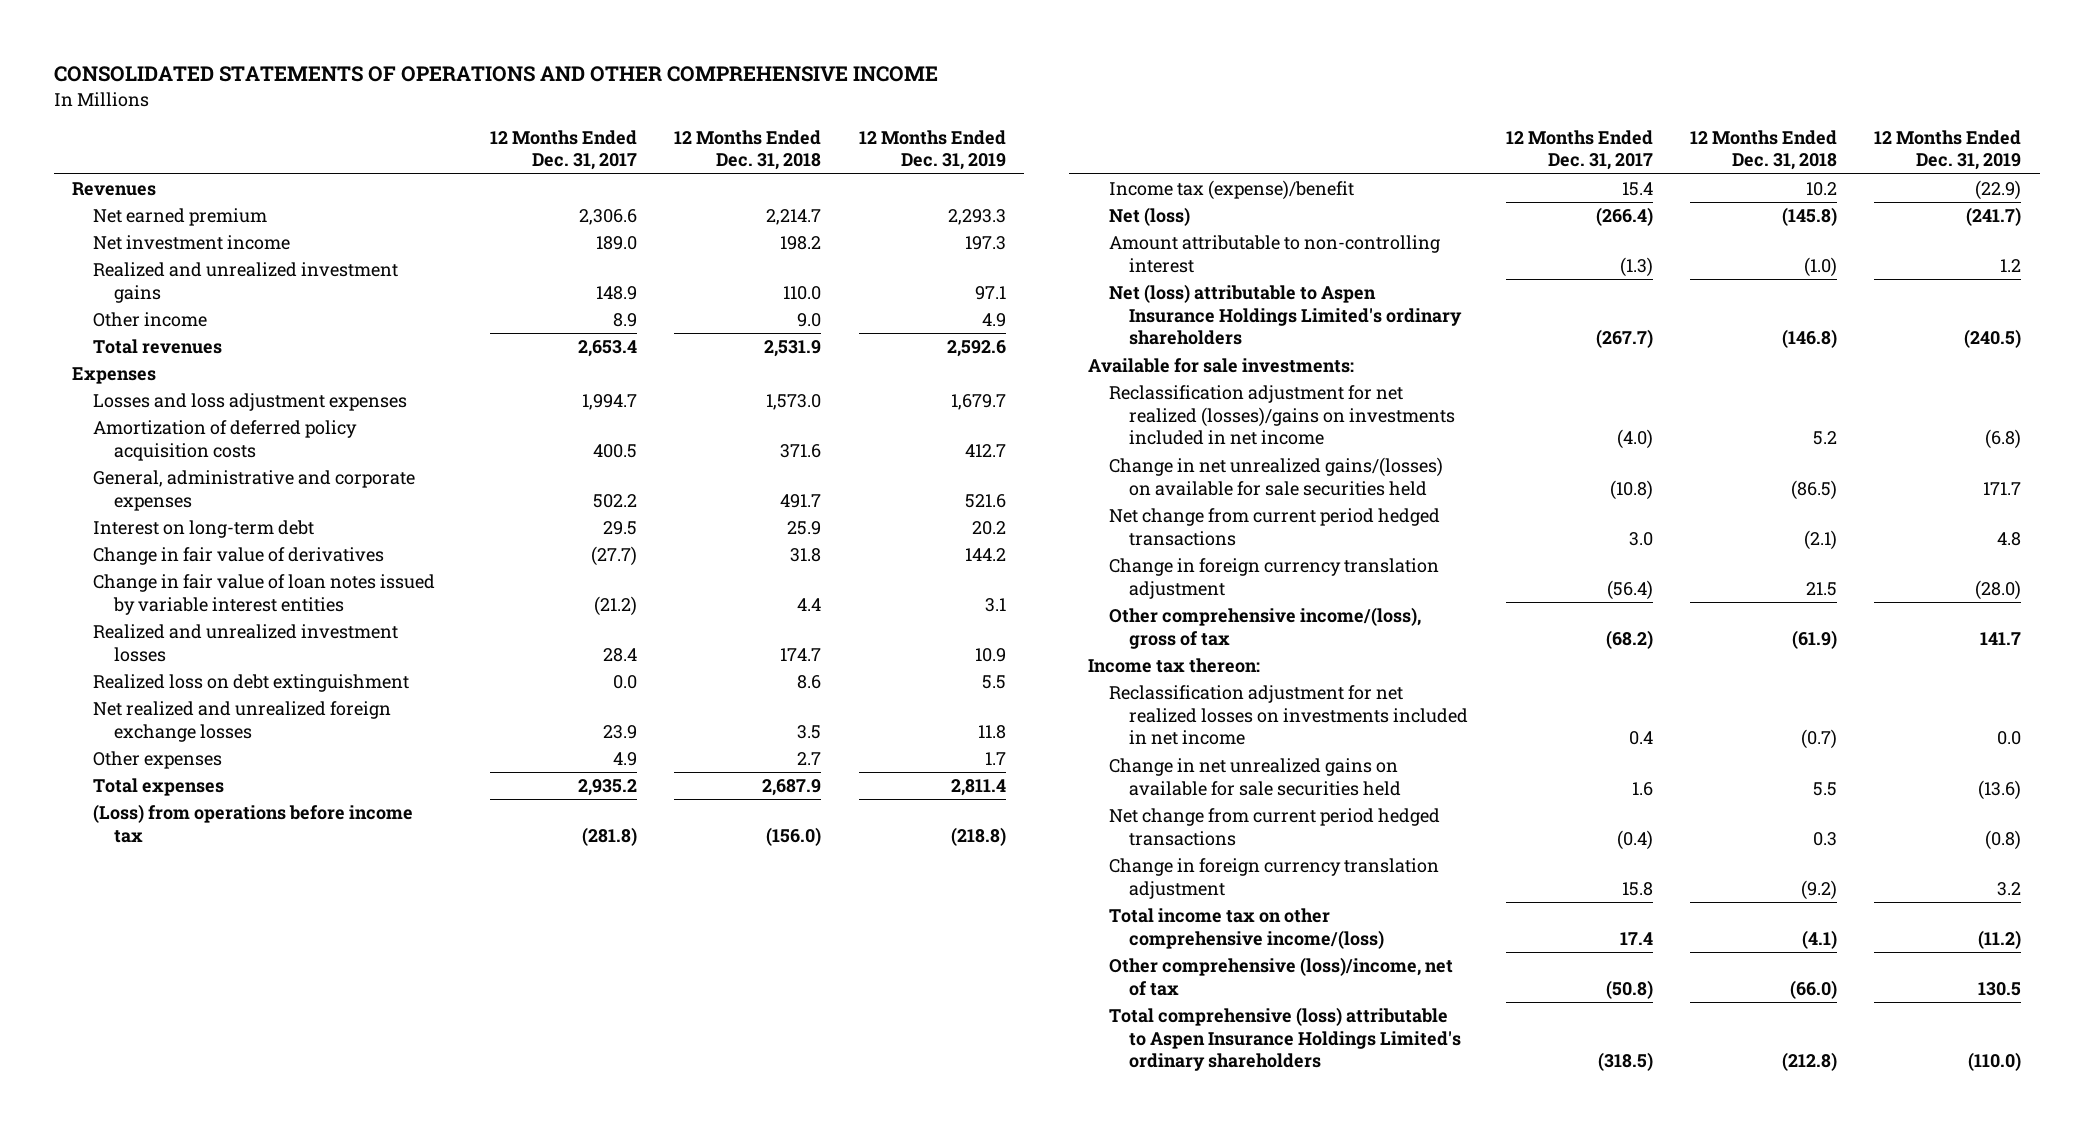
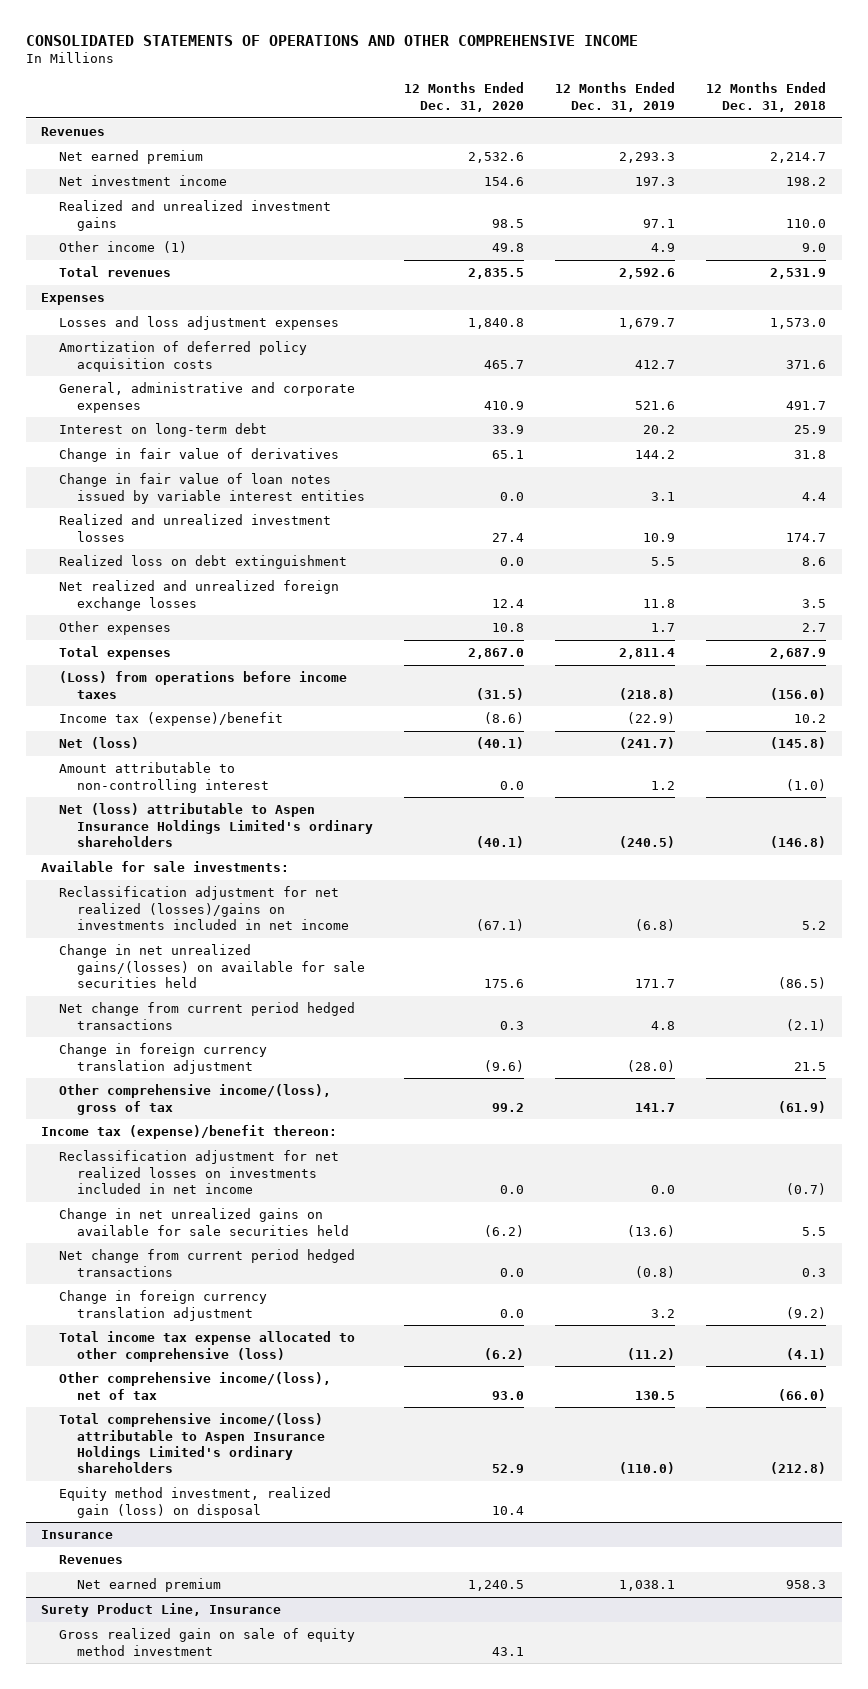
- | 12 Months Ended Dec. 31, 2017 | 12 Months Ended Dec. 31, 2018 | 12 Months Ended Dec. 31, 2019
+ | 12 Months Ended Dec. 31, 2020 | 12 Months Ended Dec. 31, 2019 | 12 Months Ended Dec. 31, 2018
- Other income | 8.9 | 9.0 | 4.9
+ Other income (1) | 49.8 | 4.9 | 9.0
- (Loss) from operations before income tax | (281.8) | (156.0) | (218.8)
+ (Loss) from operations before income taxes | (31.5) | (218.8) | (156.0)
- Income tax thereon:
+ Income tax (expense)/benefit thereon:
- Total income tax on other comprehensive income/(loss) | 17.4 | (4.1) | (11.2)
- Other comprehensive (loss)/income, net of tax | (50.8) | (66.0) | 130.5
- Total comprehensive (loss) attributable to Aspen Insurance Holdings Limited's ordinary shareholders | (318.5) | (212.8) | (110.0)
+ Total income tax expense allocated to other comprehensive (loss) | (6.2) | (11.2) | (4.1)
+ Other comprehensive income/(loss), net of tax | 93.0 | 130.5 | (66.0)
+ Total comprehensive income/(loss) attributable to Aspen Insurance Holdings Limited's ordinary shareholders | 52.9 | (110.0) | (212.8)
+ Equity method investment, realized gain (loss) on disposal | 10.4 | |
+ Insurance
+ Revenues
+ Net earned premium | 1,240.5 | 1,038.1 | 958.3
+ Surety Product Line, Insurance
+ Gross realized gain on sale of equity method investment | 43.1 | |

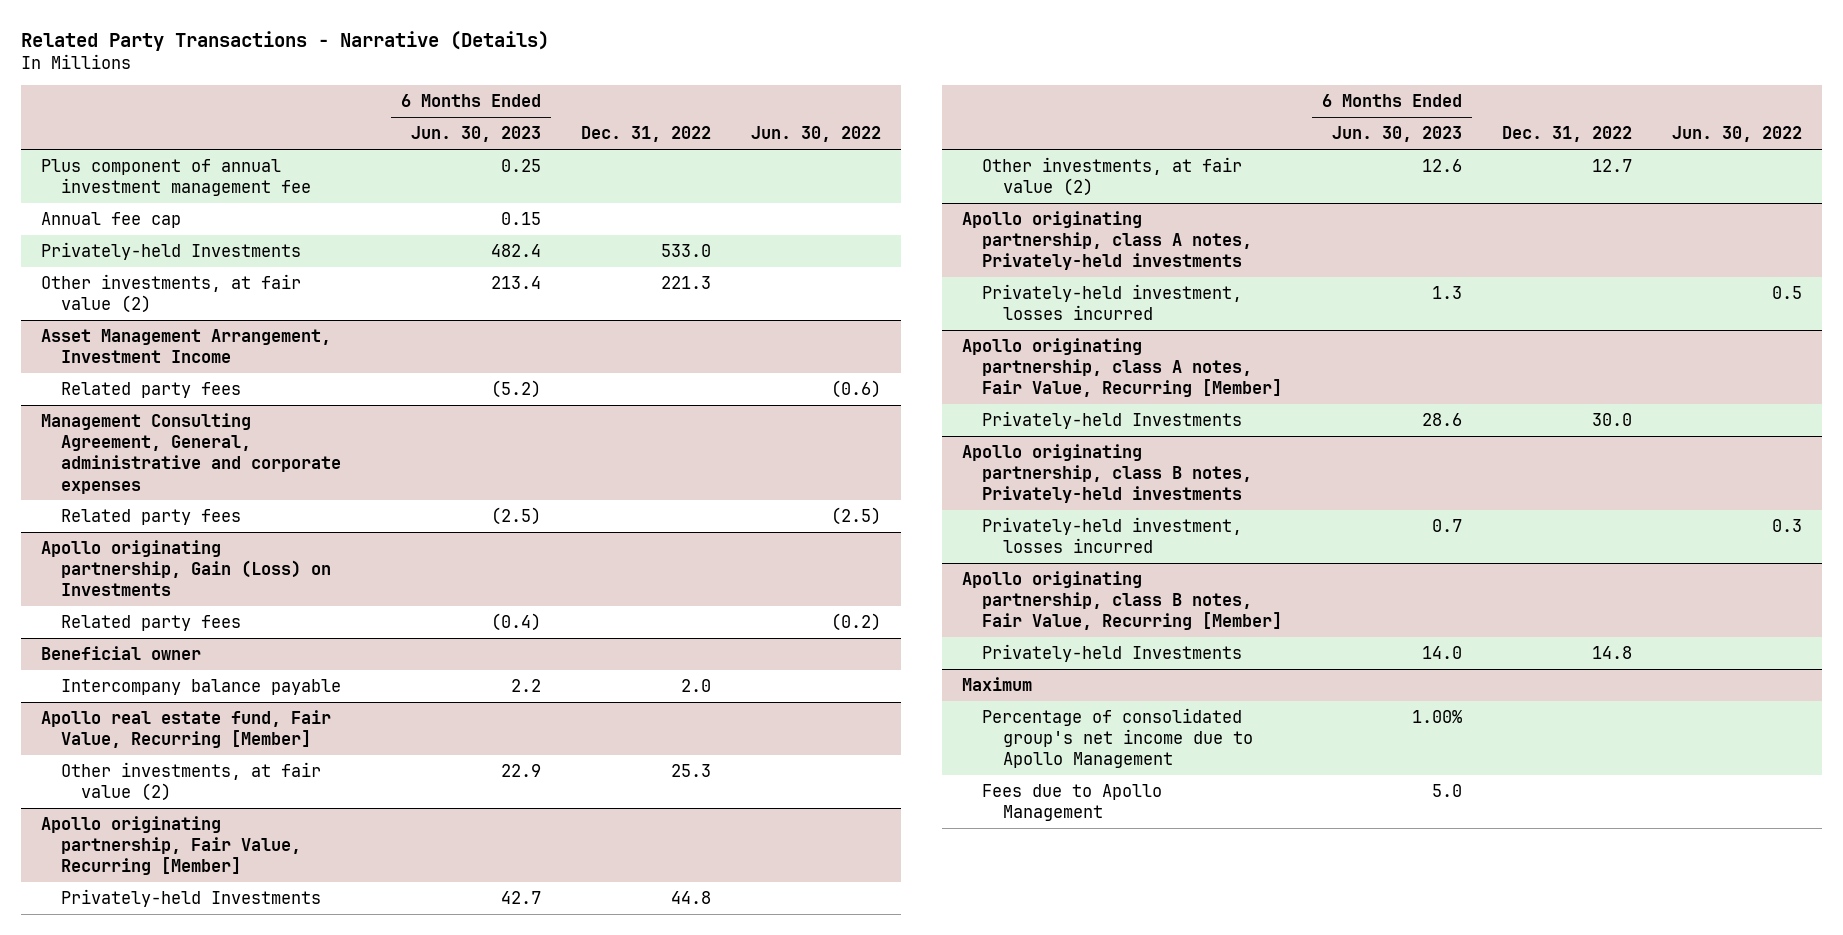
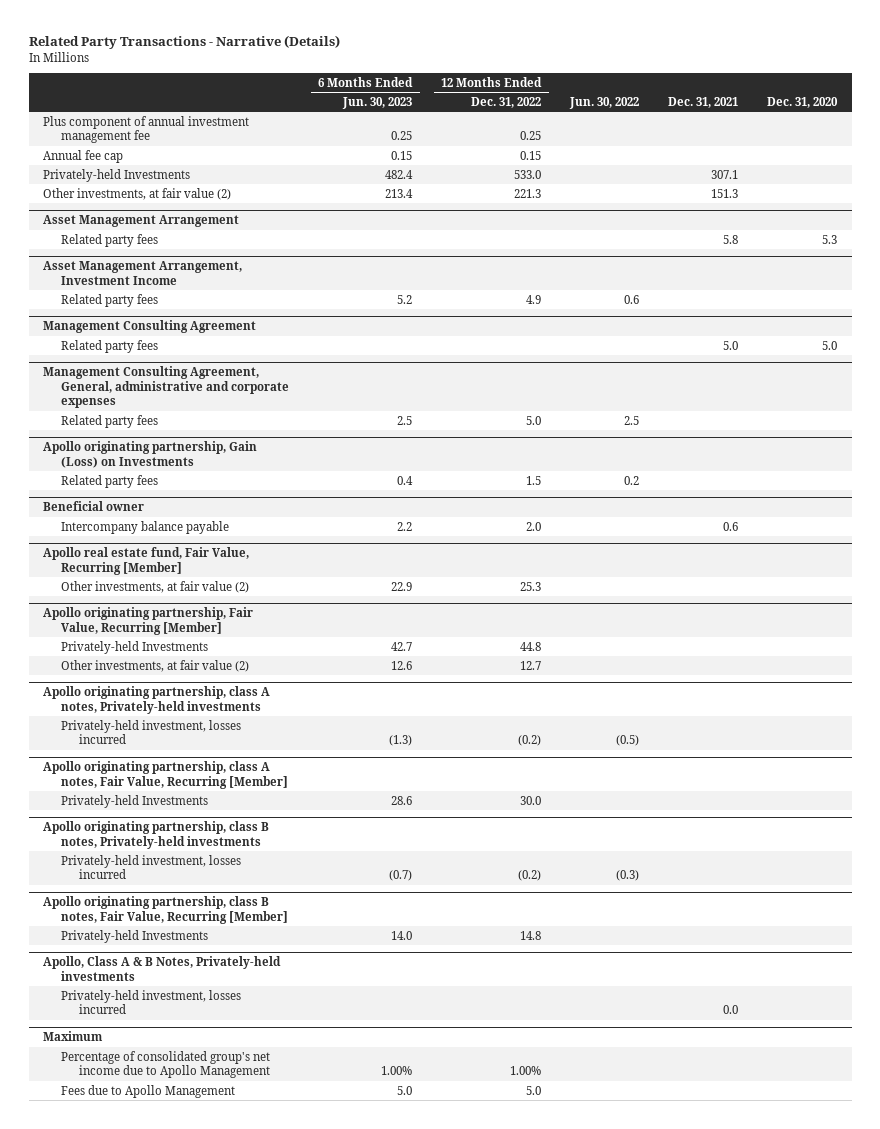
- | 6 Months Ended Jun. 30, 2023 | Dec. 31, 2022 | Jun. 30, 2022
+ | 6 Months Ended Jun. 30, 2023 | 12 Months Ended Dec. 31, 2022 | Jun. 30, 2022 | Dec. 31, 2021 | Dec. 31, 2020
+ Asset Management Arrangement
+ Related party fees | | | | 5.8 | 5.3
@ Asset Management Arrangement, Investment Income
- Related party fees | (5.2) | | (0.6)
+ Related party fees | 5.2 | 4.9 | 0.6 | |
+ Management Consulting Agreement
+ Related party fees | | | | 5.0 | 5.0
@ Management Consulting Agreement, General, administrative and corporate expenses
- Related party fees | (2.5) | | (2.5)
+ Related party fees | 2.5 | 5.0 | 2.5 | |
@ Apollo originating partnership, Gain (Loss) on Investments
- Related party fees | (0.4) | | (0.2)
+ Related party fees | 0.4 | 1.5 | 0.2 | |
@ Apollo originating partnership, class A notes, Privately-held investments
- Privately-held investment, losses incurred | 1.3 | | 0.5
+ Privately-held investment, losses incurred | (1.3) | (0.2) | (0.5) | |
@ Apollo originating partnership, class B notes, Privately-held investments
- Privately-held investment, losses incurred | 0.7 | | 0.3
+ Privately-held investment, losses incurred | (0.7) | (0.2) | (0.3) | |
+ Apollo, Class A & B Notes, Privately-held investments
+ Privately-held investment, losses incurred | | | | 0.0 |

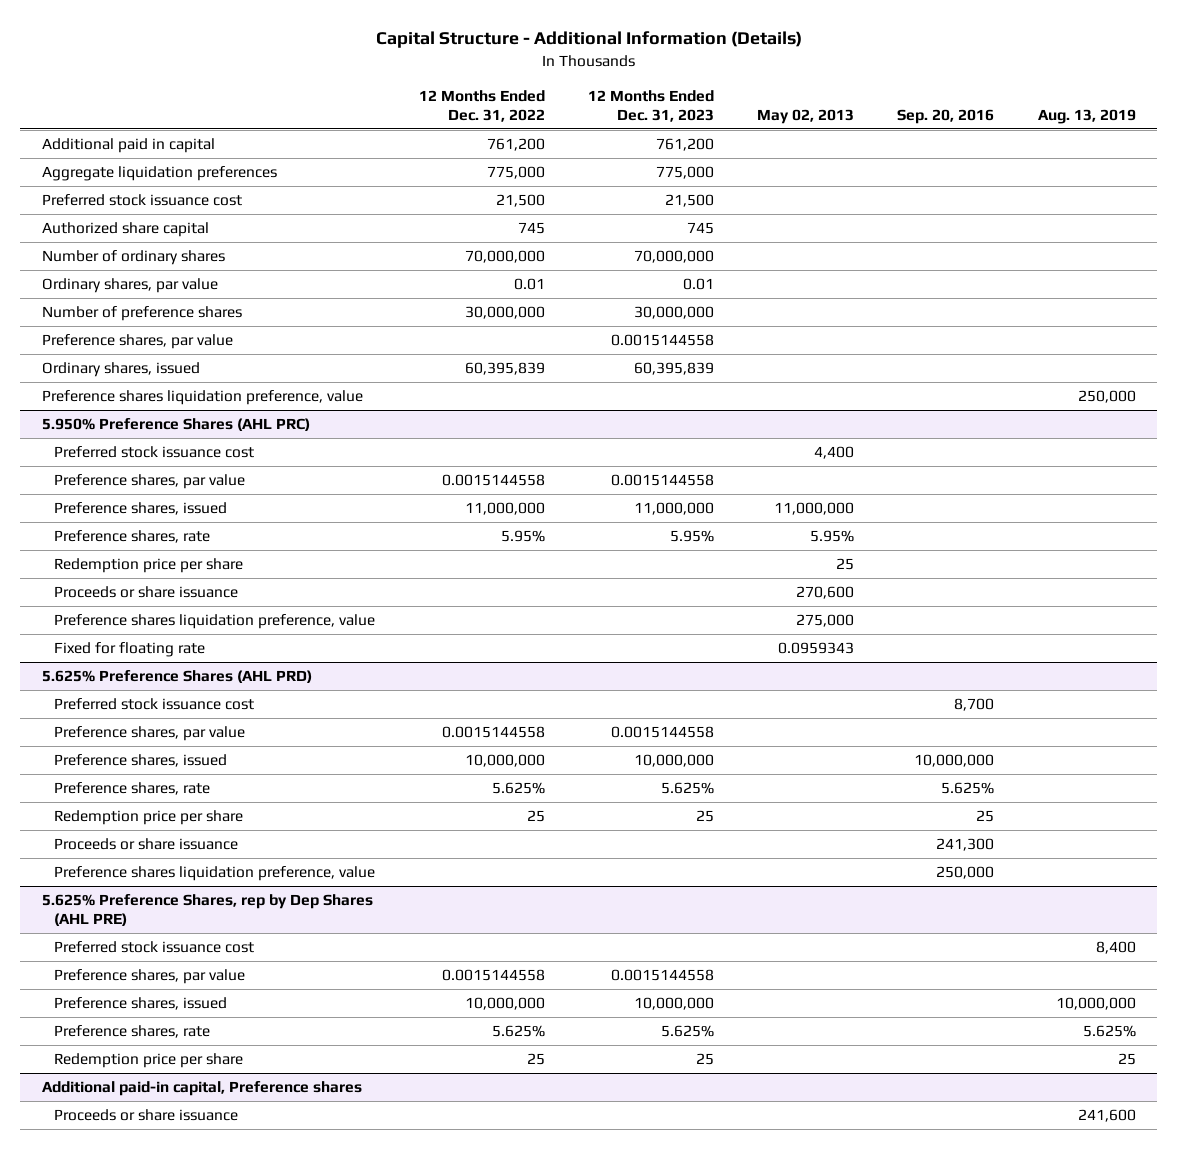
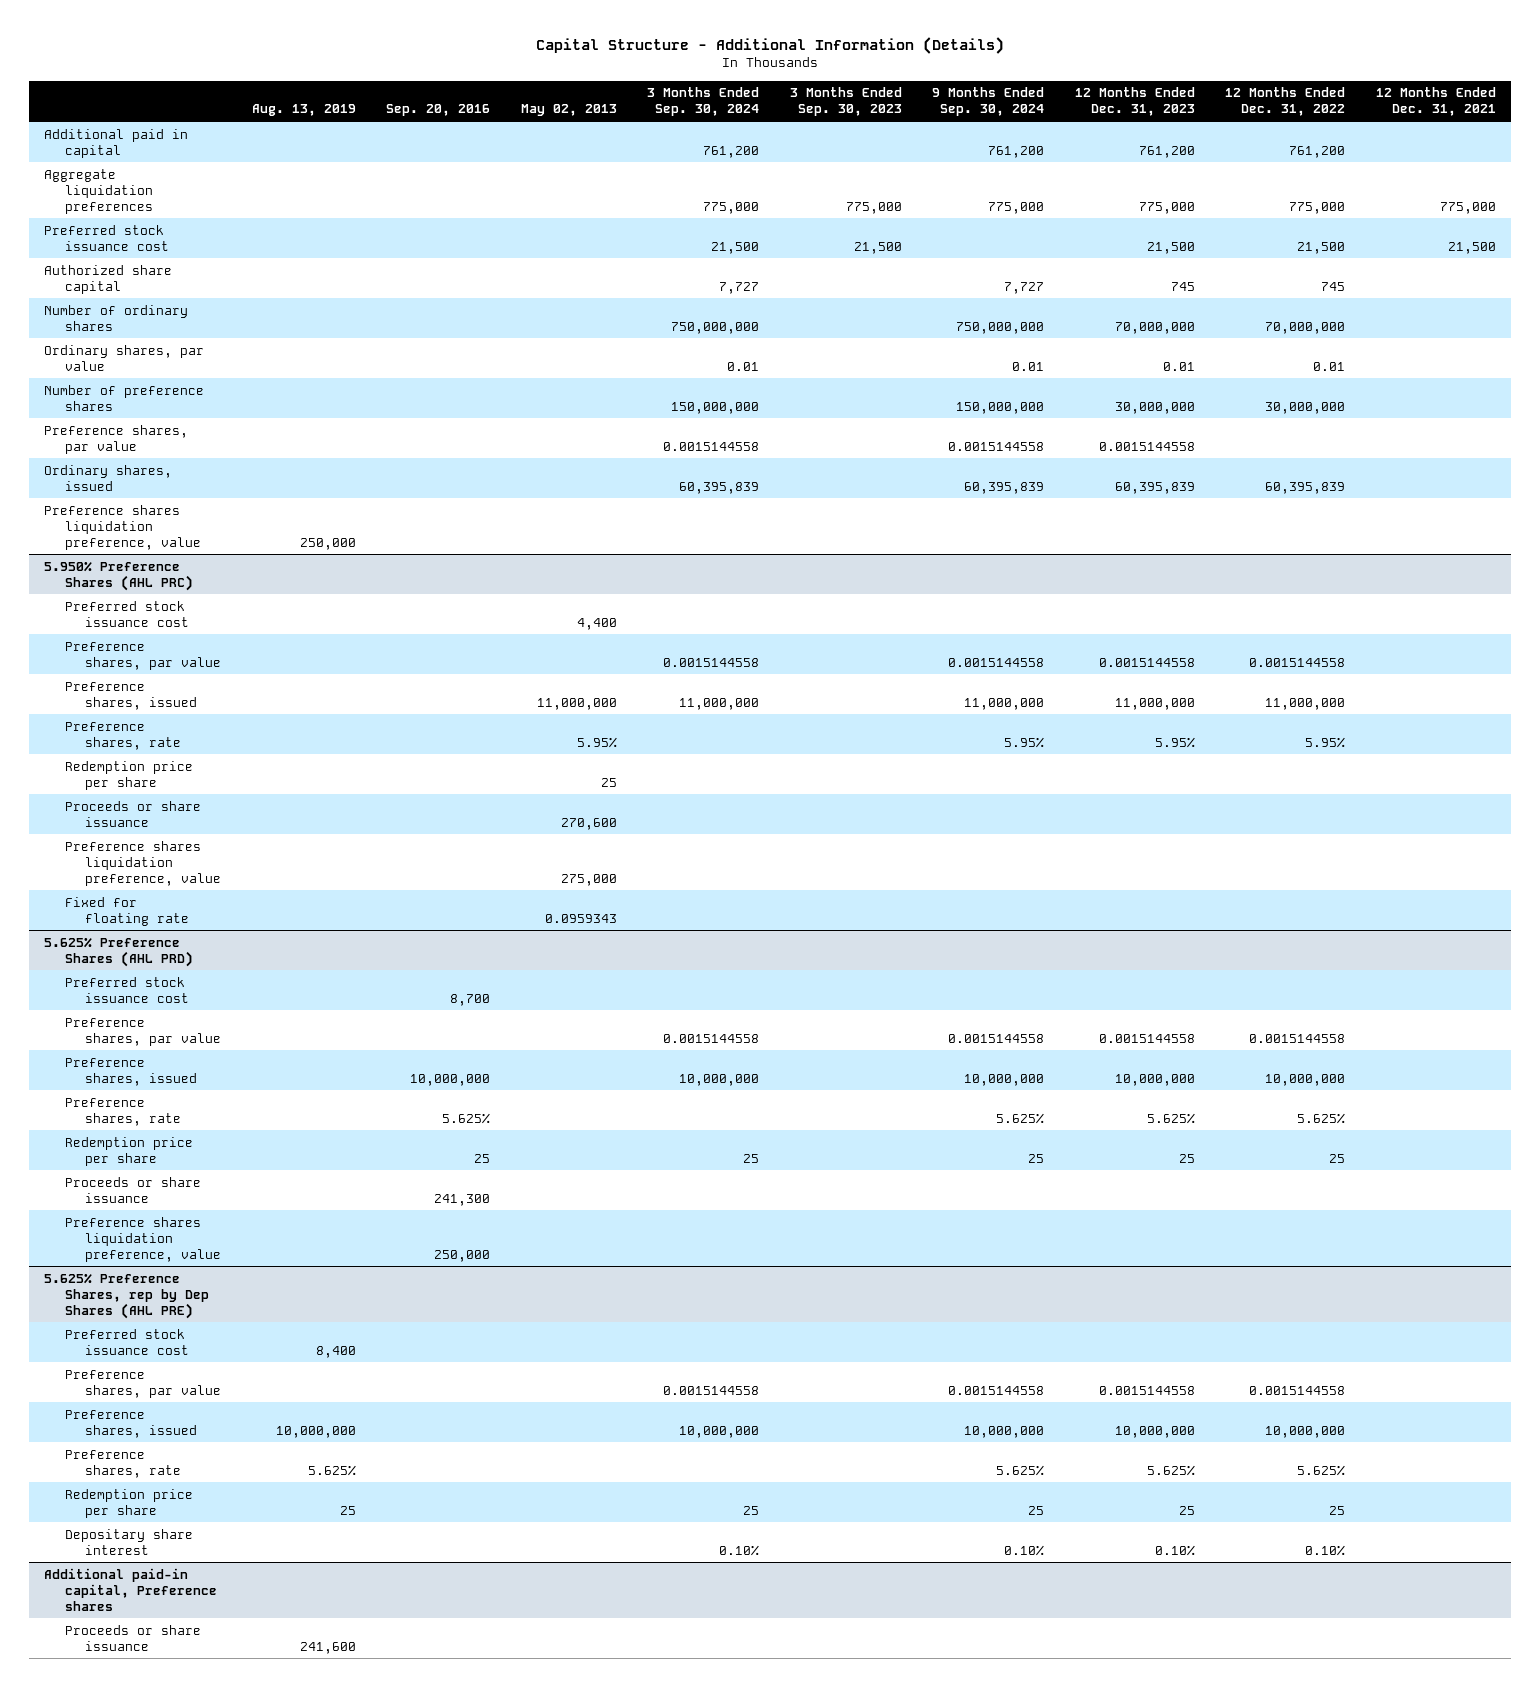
- | 12 Months Ended Dec. 31, 2022 | 12 Months Ended Dec. 31, 2023 | May 02, 2013 | Sep. 20, 2016 | Aug. 13, 2019
+ | Aug. 13, 2019 | Sep. 20, 2016 | May 02, 2013 | 3 Months Ended Sep. 30, 2024 | 3 Months Ended Sep. 30, 2023 | 9 Months Ended Sep. 30, 2024 | 12 Months Ended Dec. 31, 2023 | 12 Months Ended Dec. 31, 2022 | 12 Months Ended Dec. 31, 2021
@ 5.625% Preference Shares, rep by Dep Shares (AHL PRE)
+ Depositary share interest | | | | 0.10% | | 0.10% | 0.10% | 0.10% |

